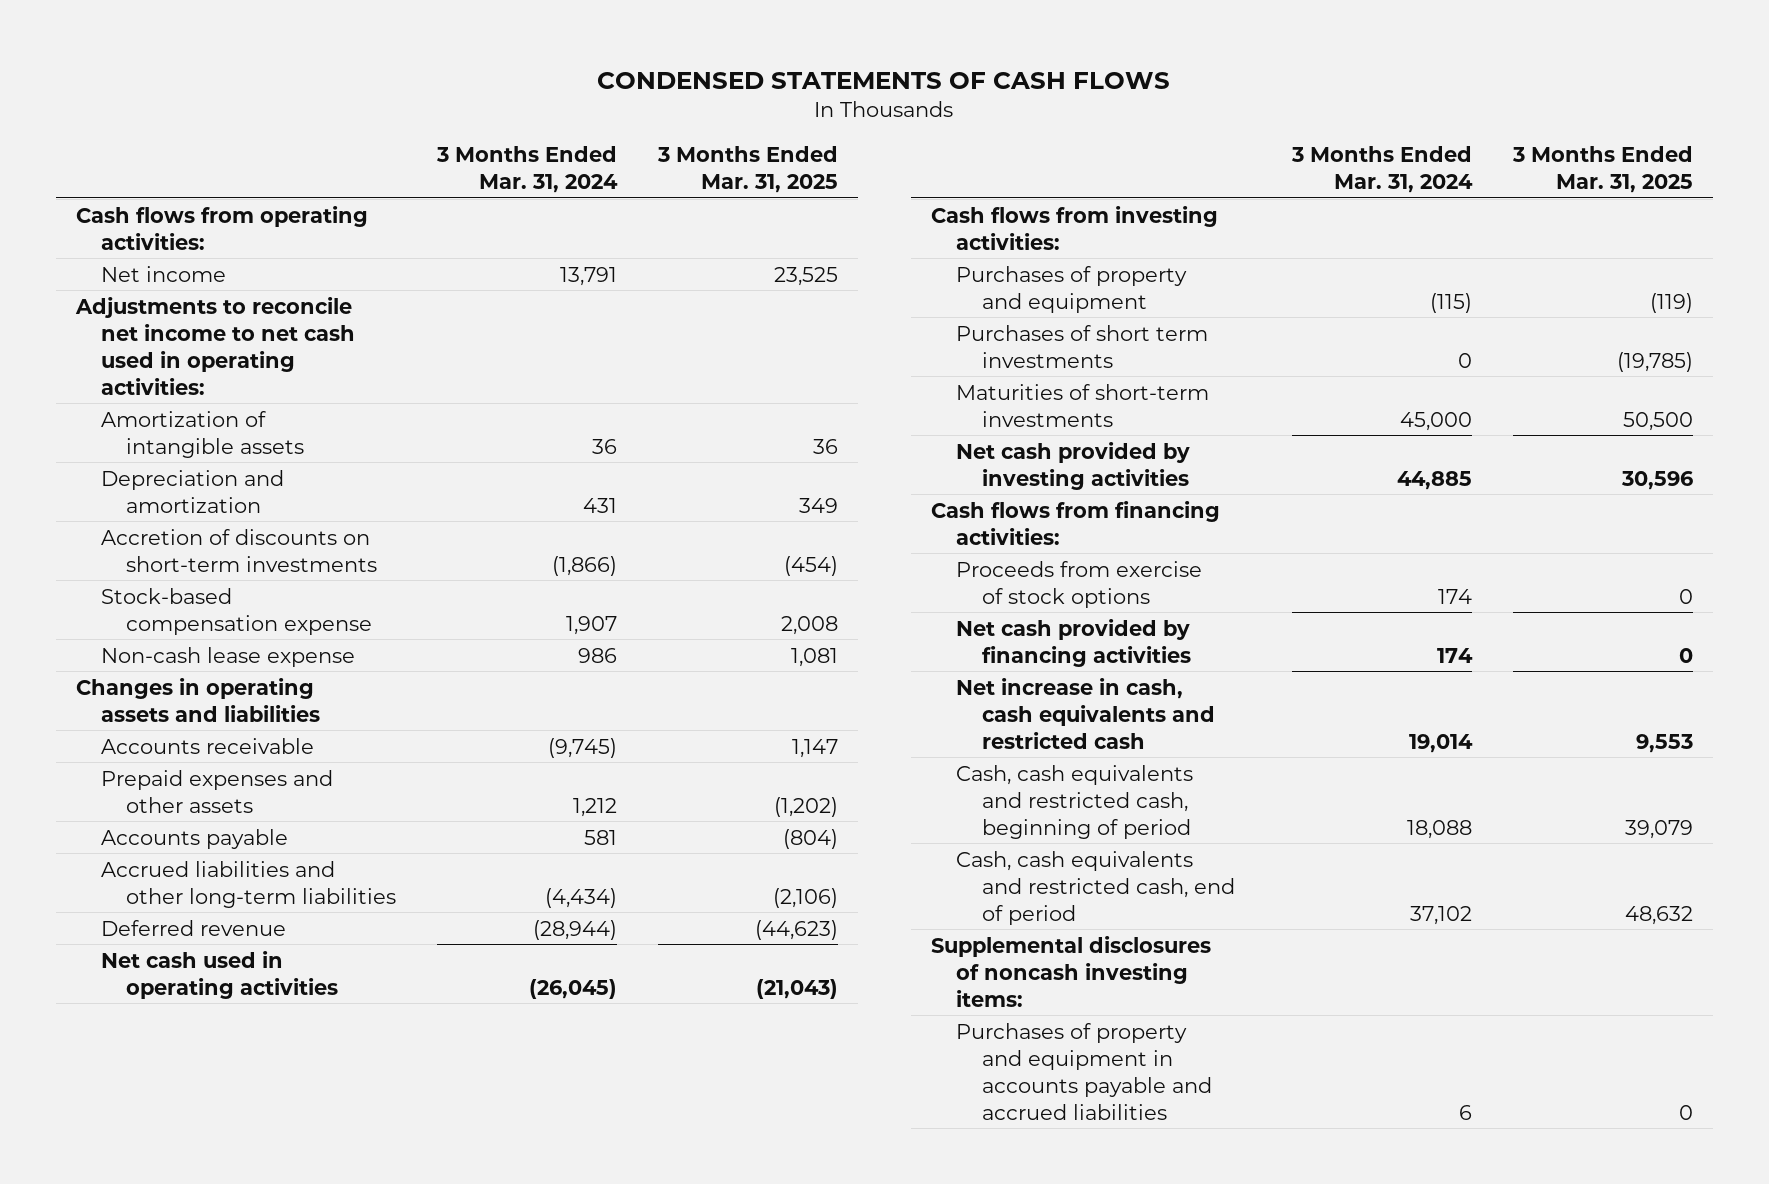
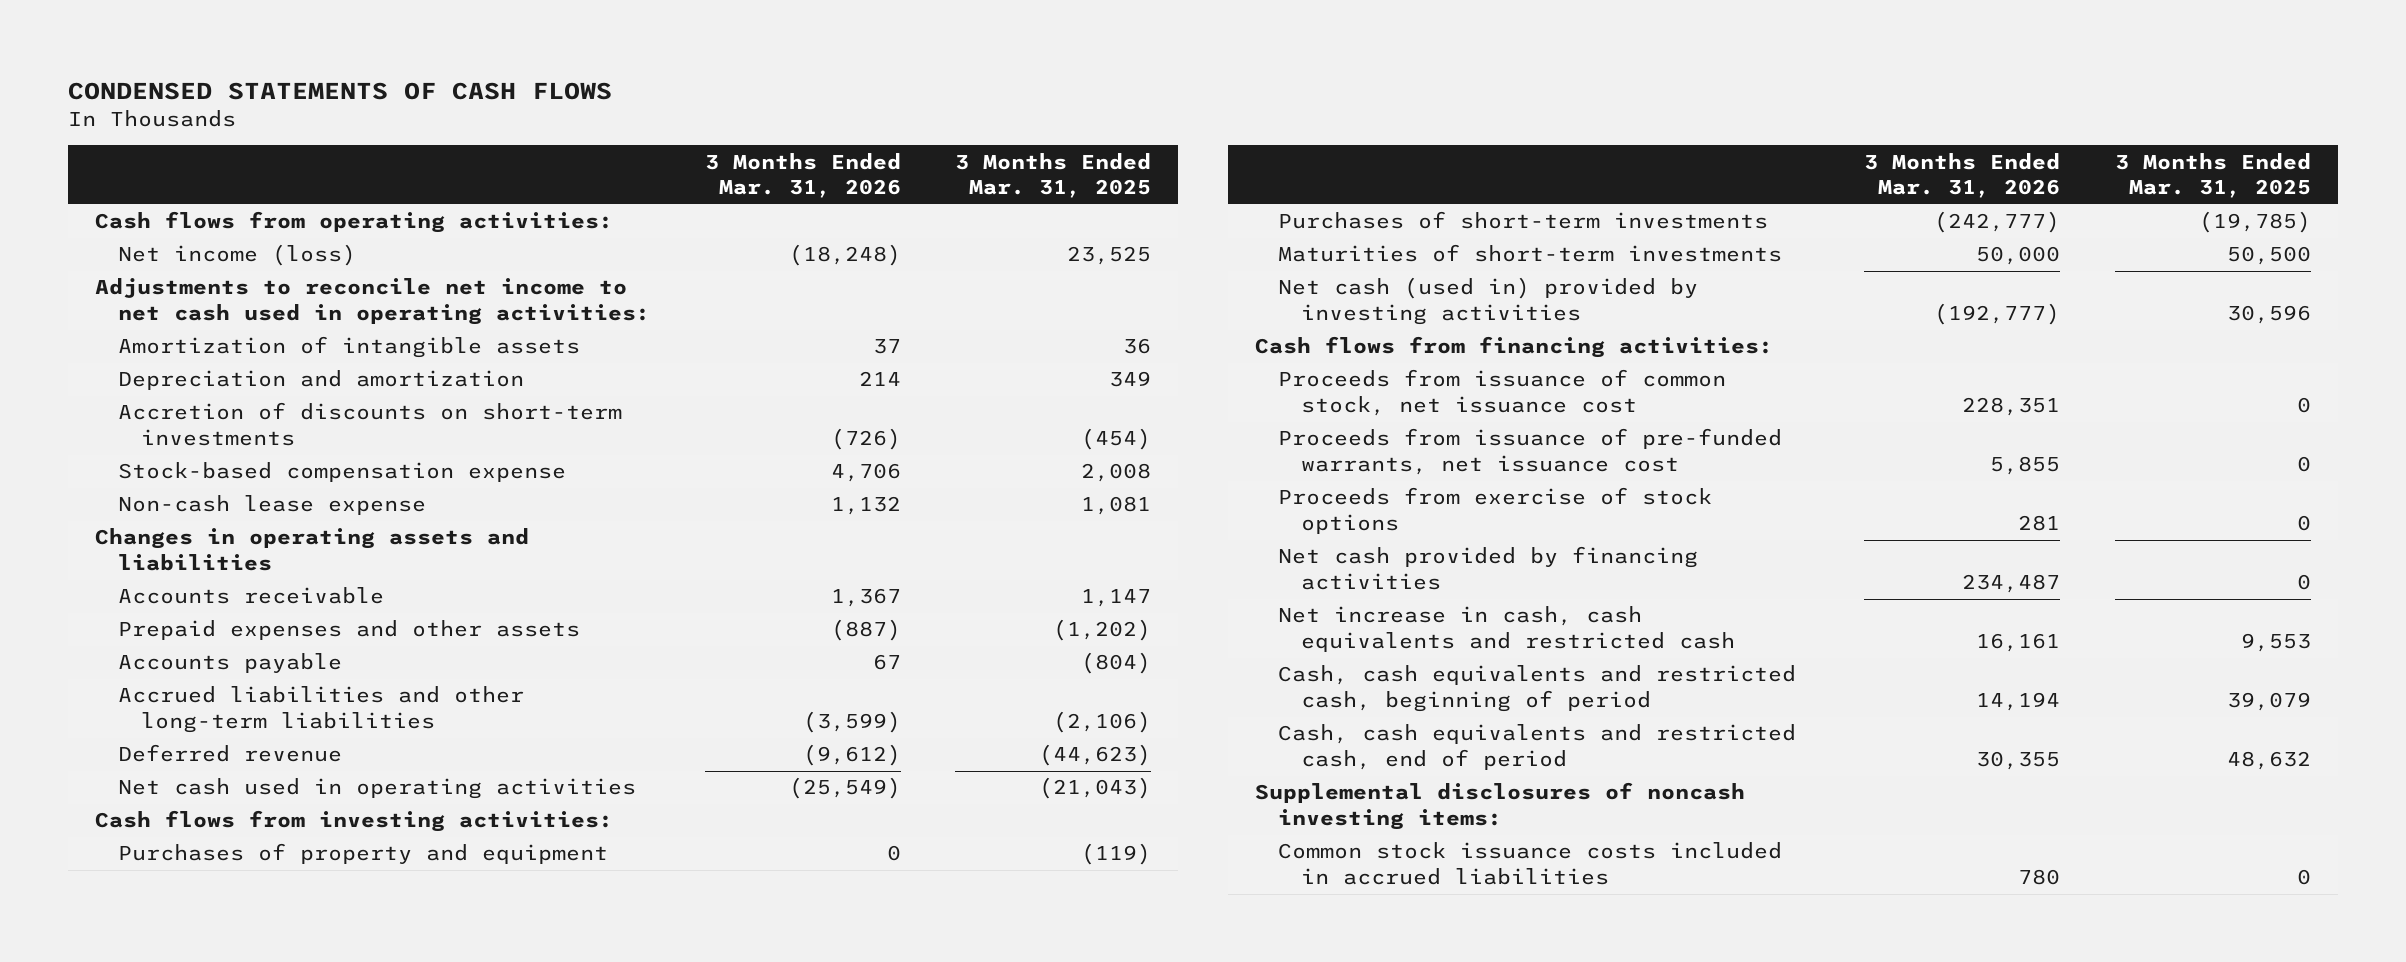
- | 3 Months Ended Mar. 31, 2024 | 3 Months Ended Mar. 31, 2025
+ | 3 Months Ended Mar. 31, 2026 | 3 Months Ended Mar. 31, 2025
- Net income | 13,791 | 23,525
+ Net income (loss) | (18,248) | 23,525
- Purchases of short term investments | 0 | (19,785)
+ Purchases of short-term investments | (242,777) | (19,785)
- Net cash provided by investing activities | 44,885 | 30,596
+ Net cash (used in) provided by investing activities | (192,777) | 30,596
+ Proceeds from issuance of common stock, net issuance cost | 228,351 | 0
+ Proceeds from issuance of pre-funded warrants, net issuance cost | 5,855 | 0
- Purchases of property and equipment in accounts payable and accrued liabilities | 6 | 0
+ Common stock issuance costs included in accrued liabilities | 780 | 0

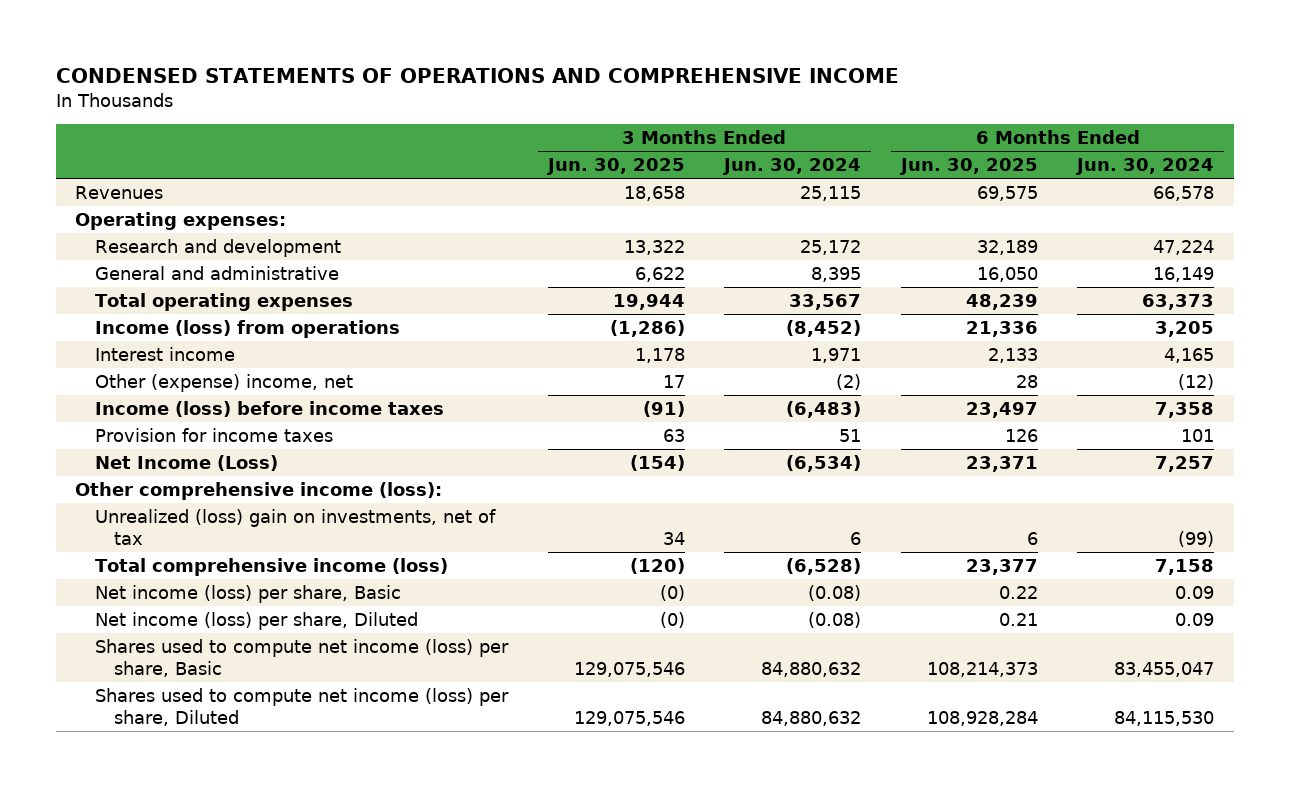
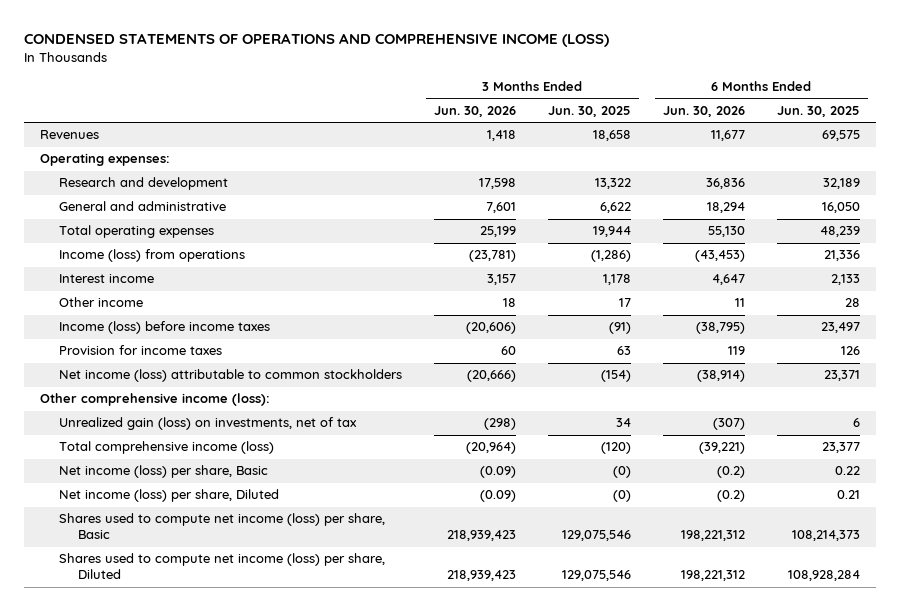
- CONDENSED STATEMENTS OF OPERATIONS AND COMPREHENSIVE INCOME
+ CONDENSED STATEMENTS OF OPERATIONS AND COMPREHENSIVE INCOME (LOSS)
- | 3 Months Ended Jun. 30, 2025 | 3 Months Ended Jun. 30, 2024 | 6 Months Ended Jun. 30, 2025 | 6 Months Ended Jun. 30, 2024
+ | 3 Months Ended Jun. 30, 2026 | 3 Months Ended Jun. 30, 2025 | 6 Months Ended Jun. 30, 2026 | 6 Months Ended Jun. 30, 2025
- Other (expense) income, net | 17 | (2) | 28 | (12)
+ Other income | 18 | 17 | 11 | 28
- Net Income (Loss) | (154) | (6,534) | 23,371 | 7,257
+ Net income (loss) attributable to common stockholders | (20,666) | (154) | (38,914) | 23,371
- Unrealized (loss) gain on investments, net of tax | 34 | 6 | 6 | (99)
+ Unrealized gain (loss) on investments, net of tax | (298) | 34 | (307) | 6

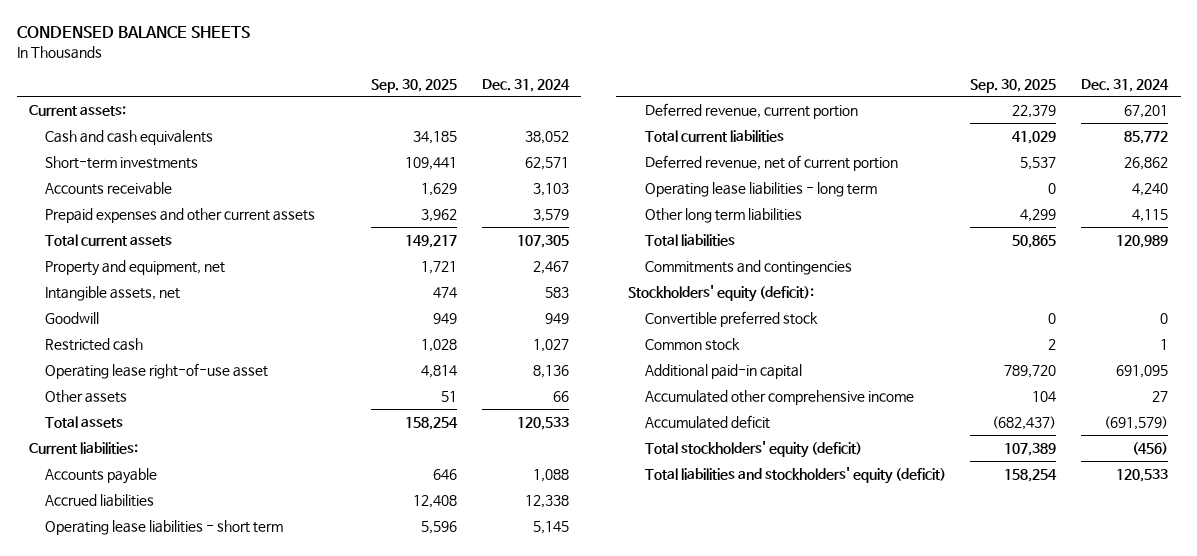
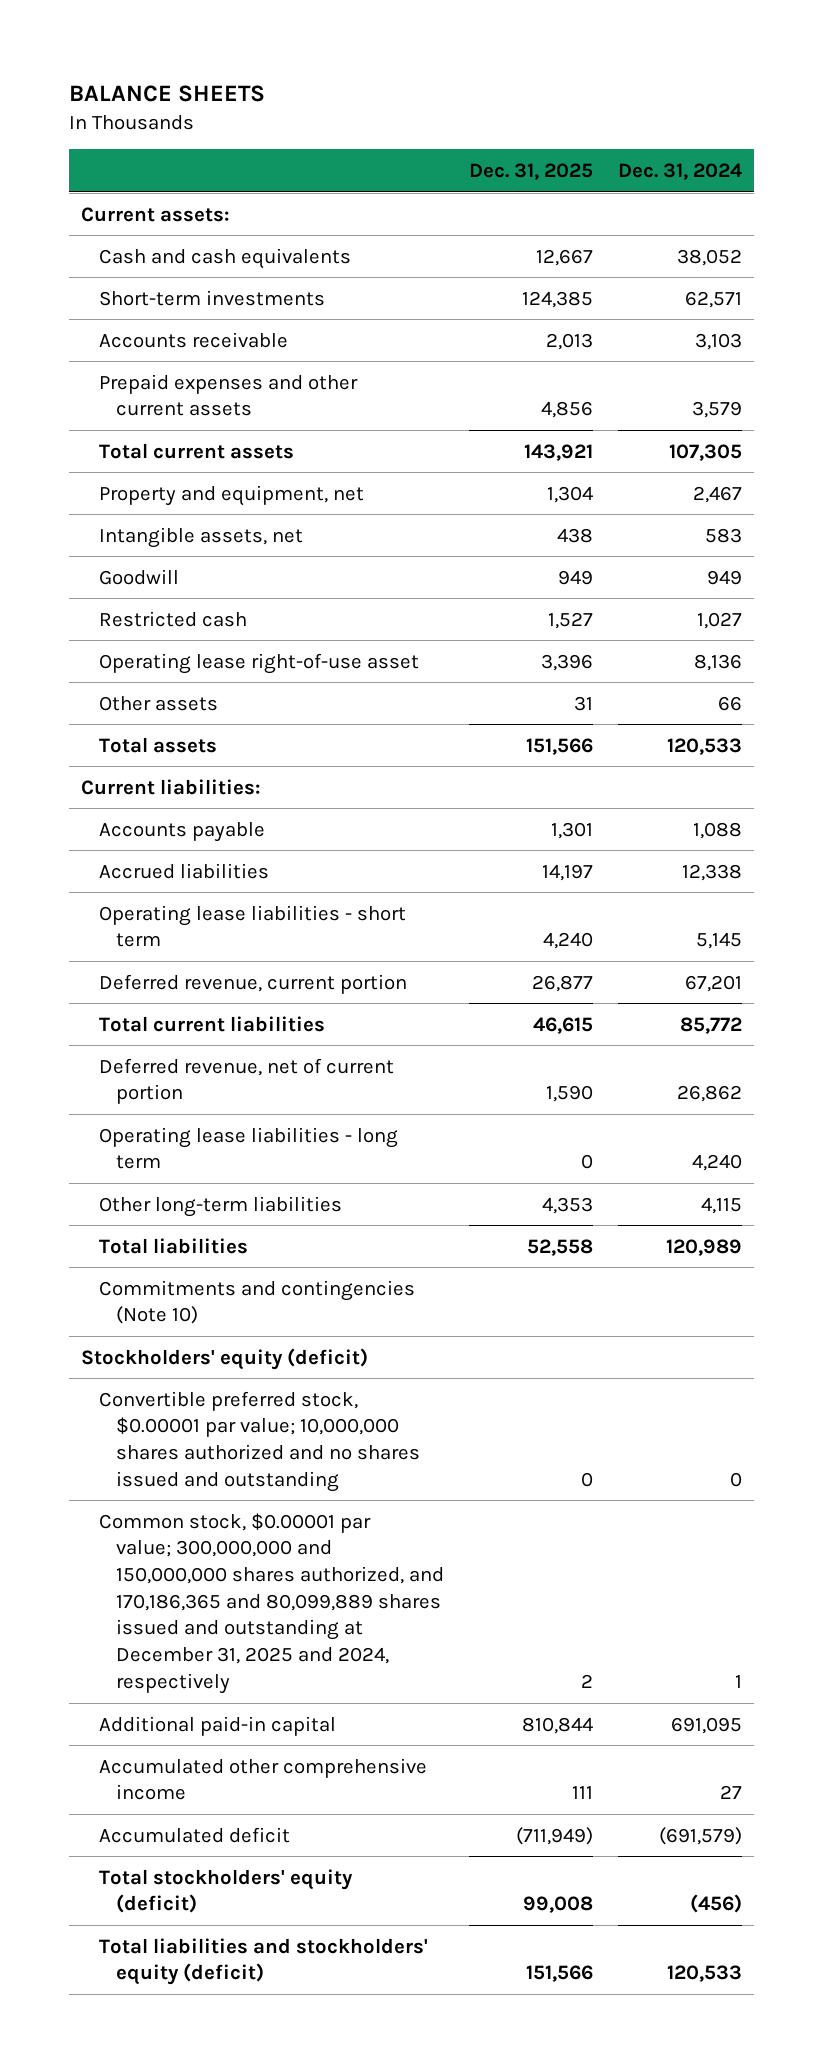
- CONDENSED BALANCE SHEETS
+ BALANCE SHEETS
- | Sep. 30, 2025 | Dec. 31, 2024
+ | Dec. 31, 2025 | Dec. 31, 2024
- Other long term liabilities | 4,299 | 4,115
+ Other long-term liabilities | 4,353 | 4,115
- Commitments and contingencies
- Stockholders' equity (deficit):
- Convertible preferred stock | 0 | 0
- Common stock | 2 | 1
+ Commitments and contingencies (Note 10)
+ Stockholders' equity (deficit)
+ Convertible preferred stock, $0.00001 par value; 10,000,000 shares authorized and no shares issued and outstanding | 0 | 0
+ Common stock, $0.00001 par value; 300,000,000 and 150,000,000 shares authorized, and 170,186,365 and 80,099,889 shares issued and outstanding at December 31, 2025 and 2024, respectively | 2 | 1

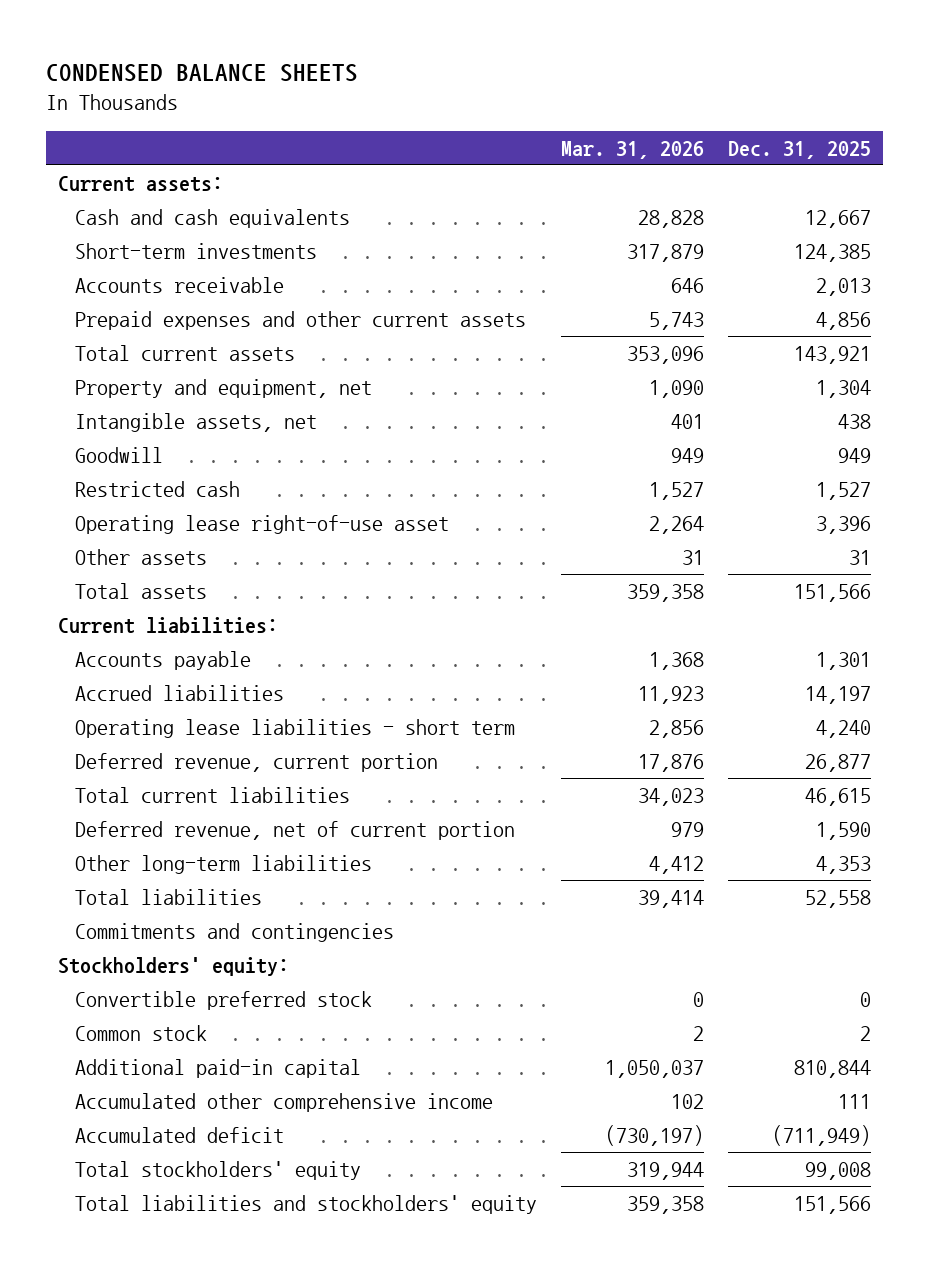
- BALANCE SHEETS
+ CONDENSED BALANCE SHEETS
- | Dec. 31, 2025 | Dec. 31, 2024
+ | Mar. 31, 2026 | Dec. 31, 2025
- Operating lease liabilities - long term | 0 | 4,240
- Commitments and contingencies (Note 10)
- Stockholders' equity (deficit)
- Convertible preferred stock, $0.00001 par value; 10,000,000 shares authorized and no shares issued and outstanding | 0 | 0
- Common stock, $0.00001 par value; 300,000,000 and 150,000,000 shares authorized, and 170,186,365 and 80,099,889 shares issued and outstanding at December 31, 2025 and 2024, respectively | 2 | 1
+ Commitments and contingencies
+ Stockholders' equity:
+ Convertible preferred stock | 0 | 0
+ Common stock | 2 | 2
- Total stockholders' equity (deficit) | 99,008 | (456)
- Total liabilities and stockholders' equity (deficit) | 151,566 | 120,533
+ Total stockholders' equity | 319,944 | 99,008
+ Total liabilities and stockholders' equity | 359,358 | 151,566

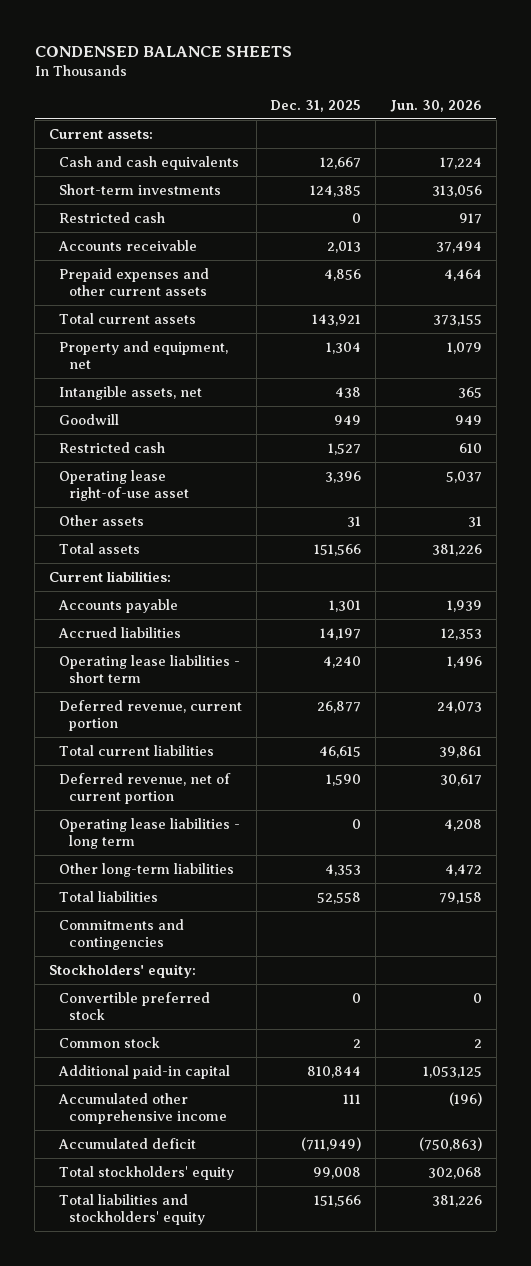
- | Mar. 31, 2026 | Dec. 31, 2025
+ | Dec. 31, 2025 | Jun. 30, 2026
+ Restricted cash | 0 | 917
+ Operating lease liabilities - long term | 0 | 4,208

